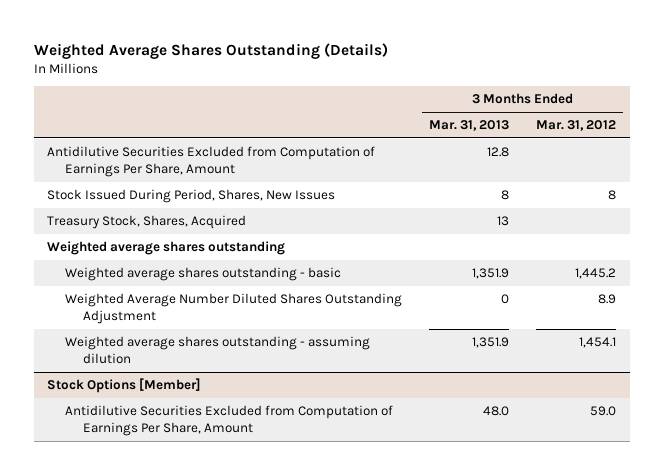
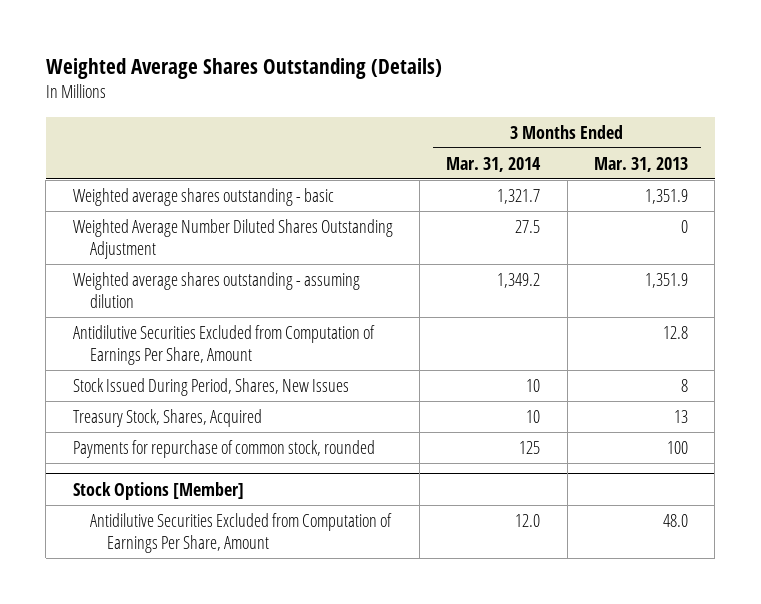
- | 3 Months Ended Mar. 31, 2013 | 3 Months Ended Mar. 31, 2012
+ | 3 Months Ended Mar. 31, 2014 | 3 Months Ended Mar. 31, 2013
- Weighted average shares outstanding
moved down: Antidilutive Securities Excluded from Computation of Earnings Per Share, Amount | | 12.8
moved down: Stock Issued During Period, Shares, New Issues | 10 | 8
moved down: Treasury Stock, Shares, Acquired | 10 | 13
+ Payments for repurchase of common stock, rounded | 125 | 100

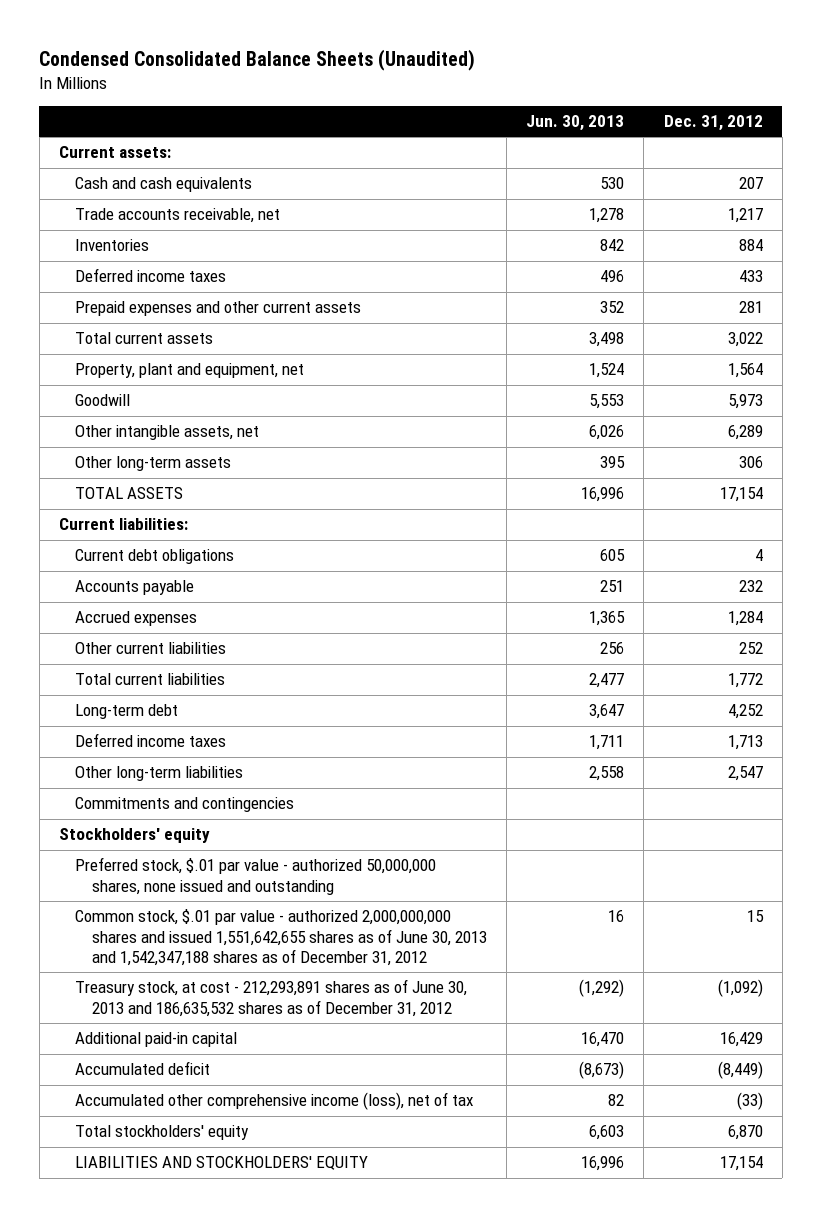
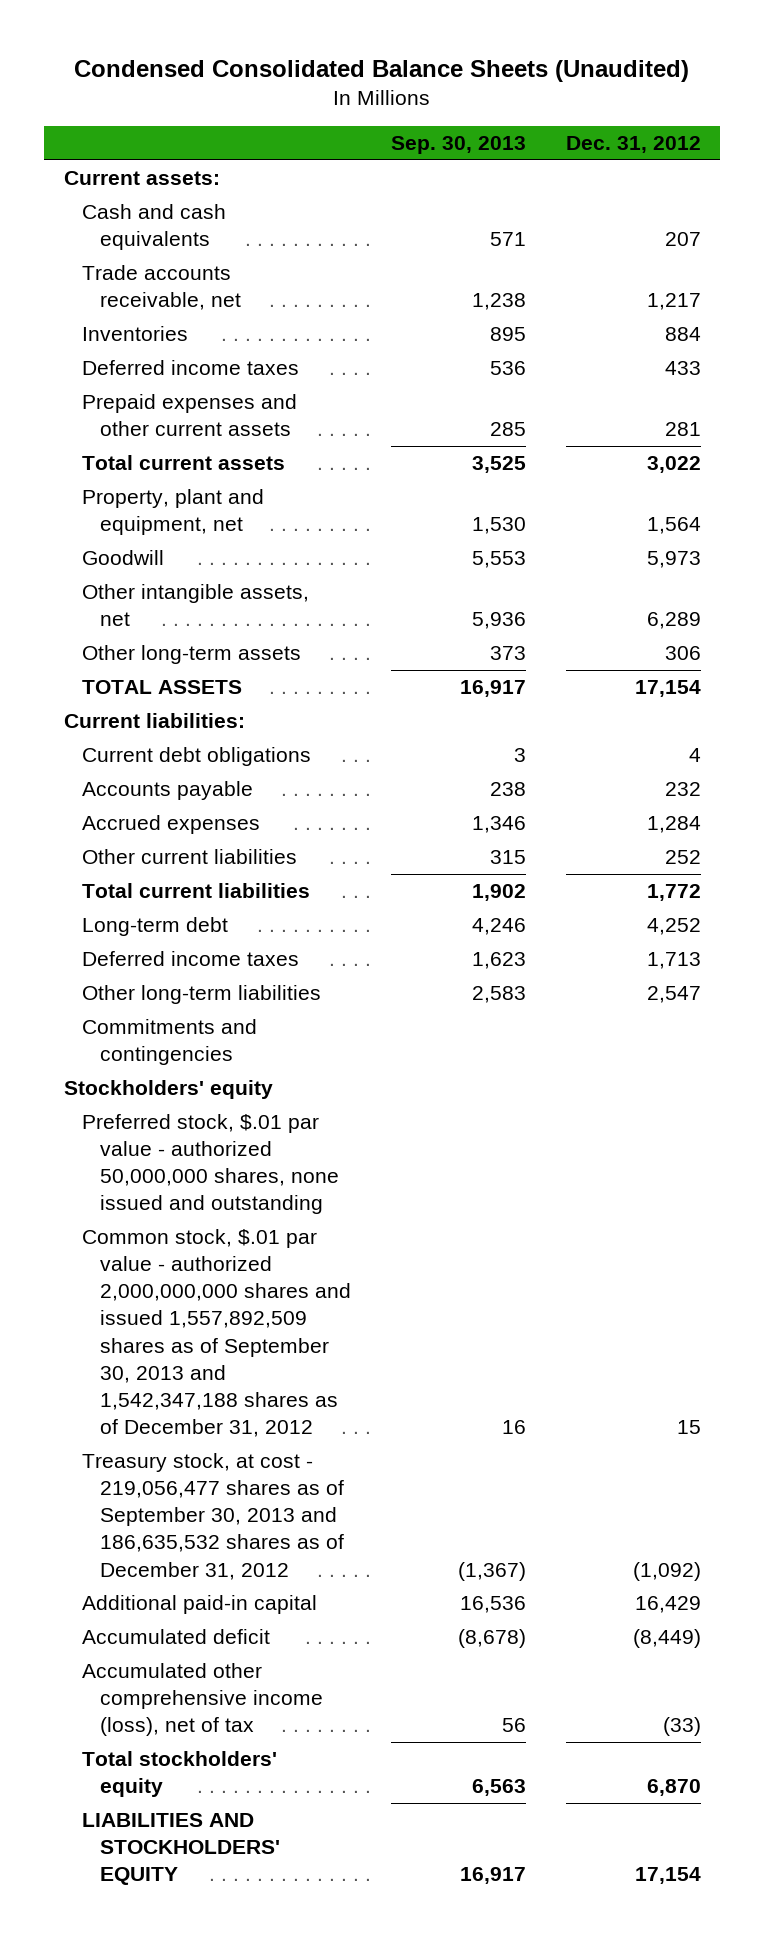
- | Jun. 30, 2013 | Dec. 31, 2012
+ | Sep. 30, 2013 | Dec. 31, 2012
- Common stock, $.01 par value - authorized 2,000,000,000 shares and issued 1,551,642,655 shares as of June 30, 2013 and 1,542,347,188 shares as of December 31, 2012 | 16 | 15
- Treasury stock, at cost - 212,293,891 shares as of June 30, 2013 and 186,635,532 shares as of December 31, 2012 | (1,292) | (1,092)
+ Common stock, $.01 par value - authorized 2,000,000,000 shares and issued 1,557,892,509 shares as of September 30, 2013 and 1,542,347,188 shares as of December 31, 2012 | 16 | 15
+ Treasury stock, at cost - 219,056,477 shares as of September 30, 2013 and 186,635,532 shares as of December 31, 2012 | (1,367) | (1,092)

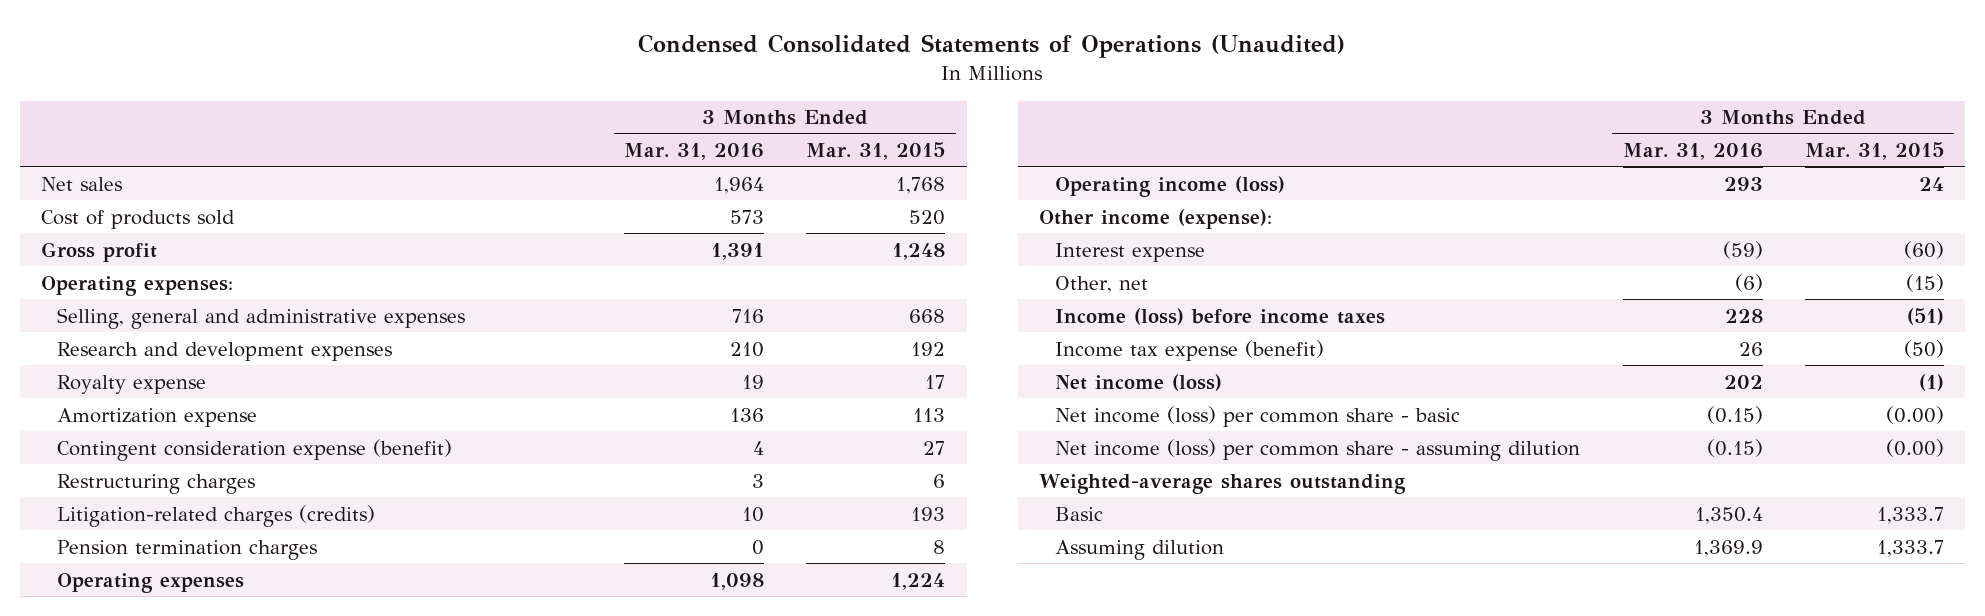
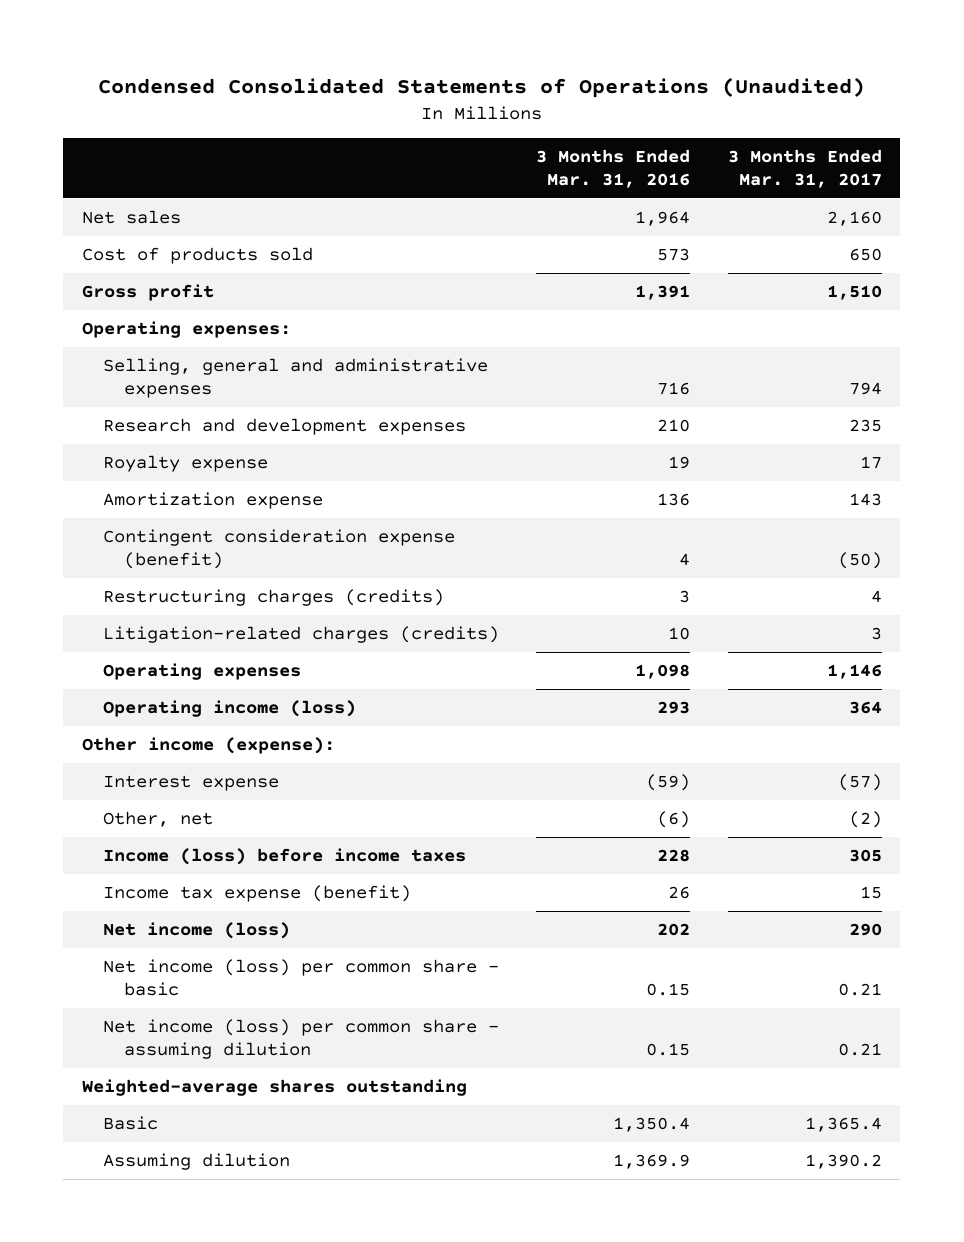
- | 3 Months Ended Mar. 31, 2016 | 3 Months Ended Mar. 31, 2015
+ | 3 Months Ended Mar. 31, 2016 | 3 Months Ended Mar. 31, 2017
- Restructuring charges | 3 | 6
+ Restructuring charges (credits) | 3 | 4
- Pension termination charges | 0 | 8
- Net income (loss) per common share - basic | (0.15) | (0.00)
- Net income (loss) per common share - assuming dilution | (0.15) | (0.00)
+ Net income (loss) per common share - basic | 0.15 | 0.21
+ Net income (loss) per common share - assuming dilution | 0.15 | 0.21

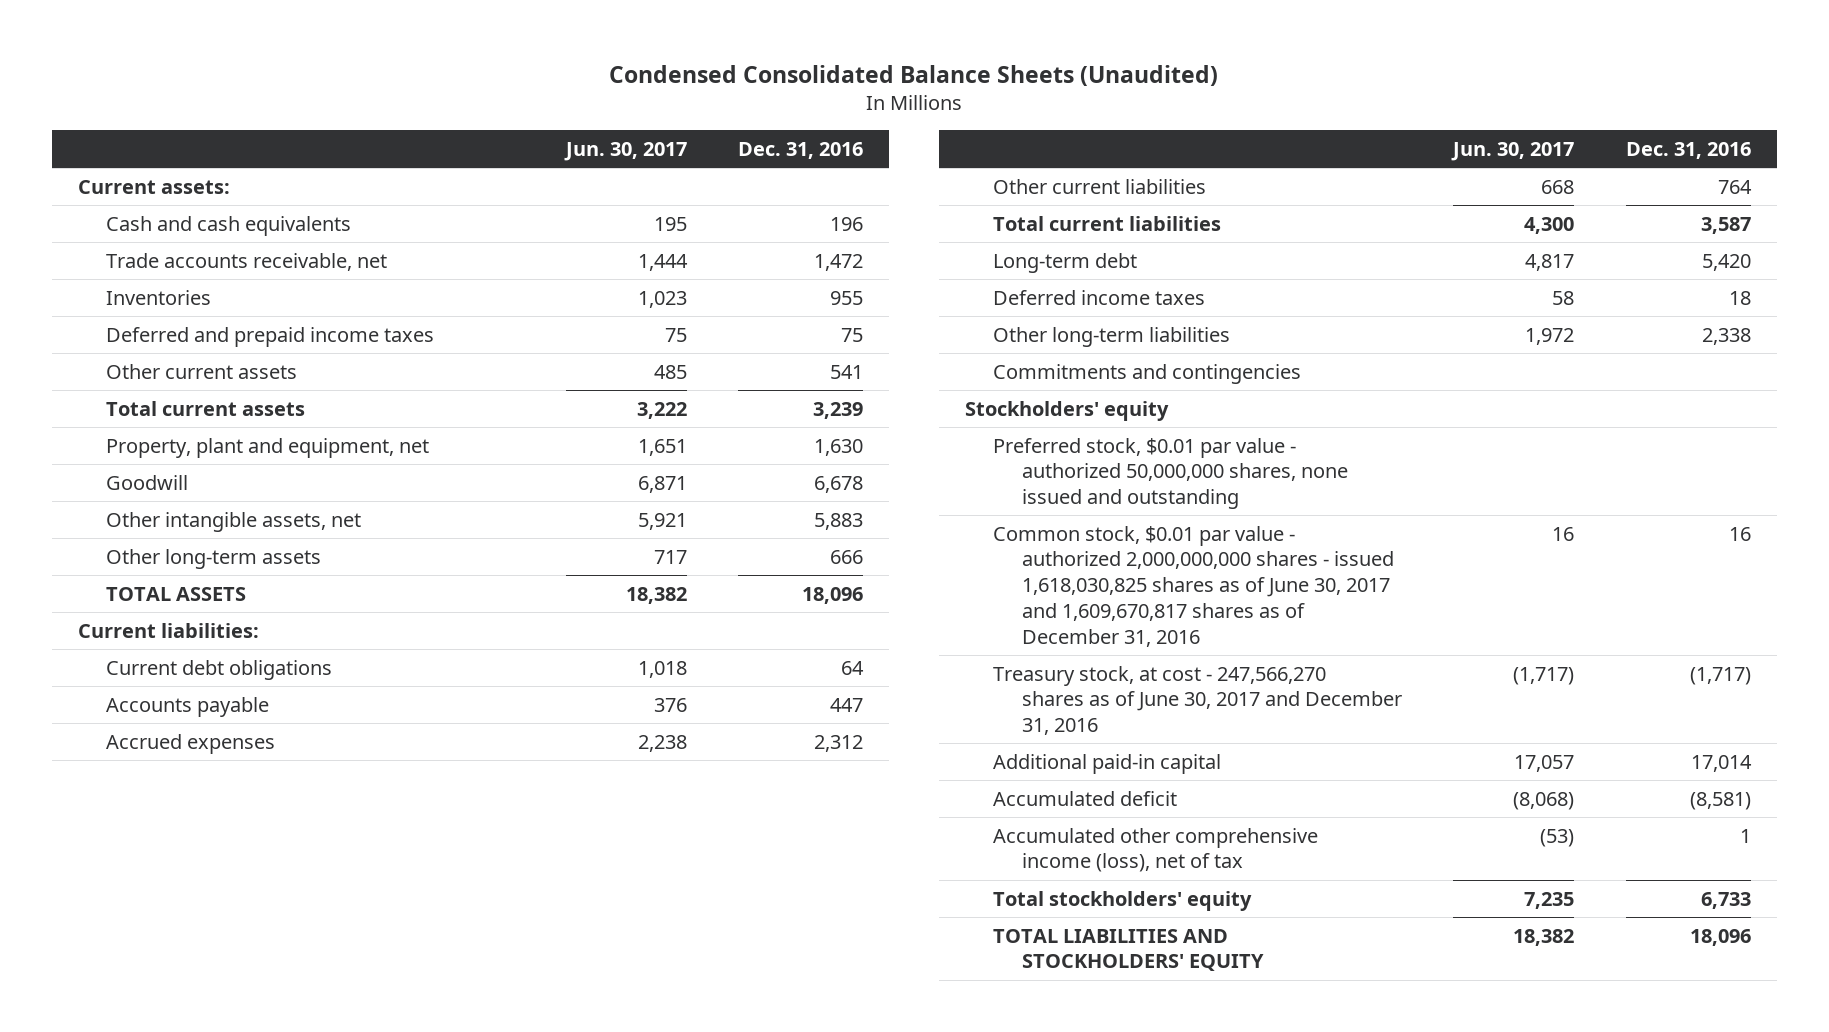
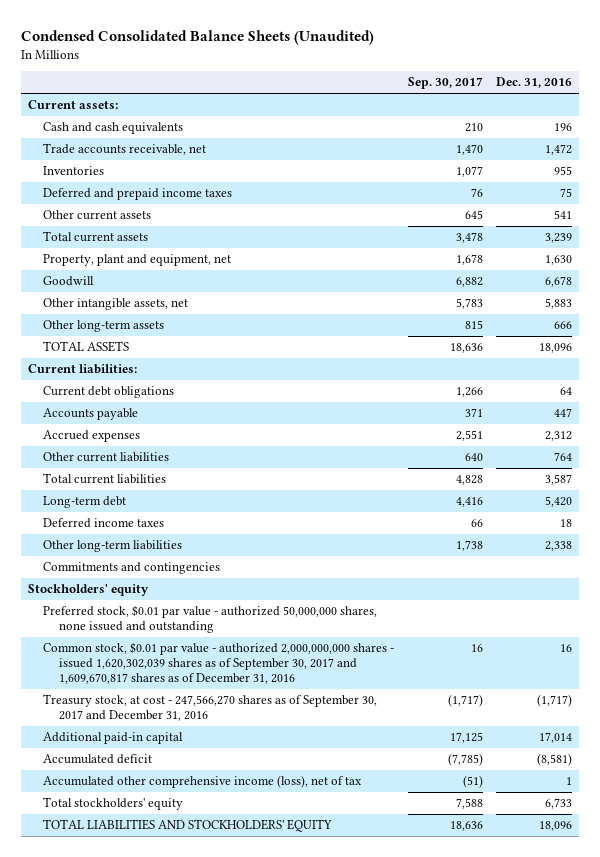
- | Jun. 30, 2017 | Dec. 31, 2016
+ | Sep. 30, 2017 | Dec. 31, 2016
- Common stock, $0.01 par value - authorized 2,000,000,000 shares - issued 1,618,030,825 shares as of June 30, 2017 and 1,609,670,817 shares as of December 31, 2016 | 16 | 16
- Treasury stock, at cost - 247,566,270 shares as of June 30, 2017 and December 31, 2016 | (1,717) | (1,717)
+ Common stock, $0.01 par value - authorized 2,000,000,000 shares - issued 1,620,302,039 shares as of September 30, 2017 and 1,609,670,817 shares as of December 31, 2016 | 16 | 16
+ Treasury stock, at cost - 247,566,270 shares as of September 30, 2017 and December 31, 2016 | (1,717) | (1,717)

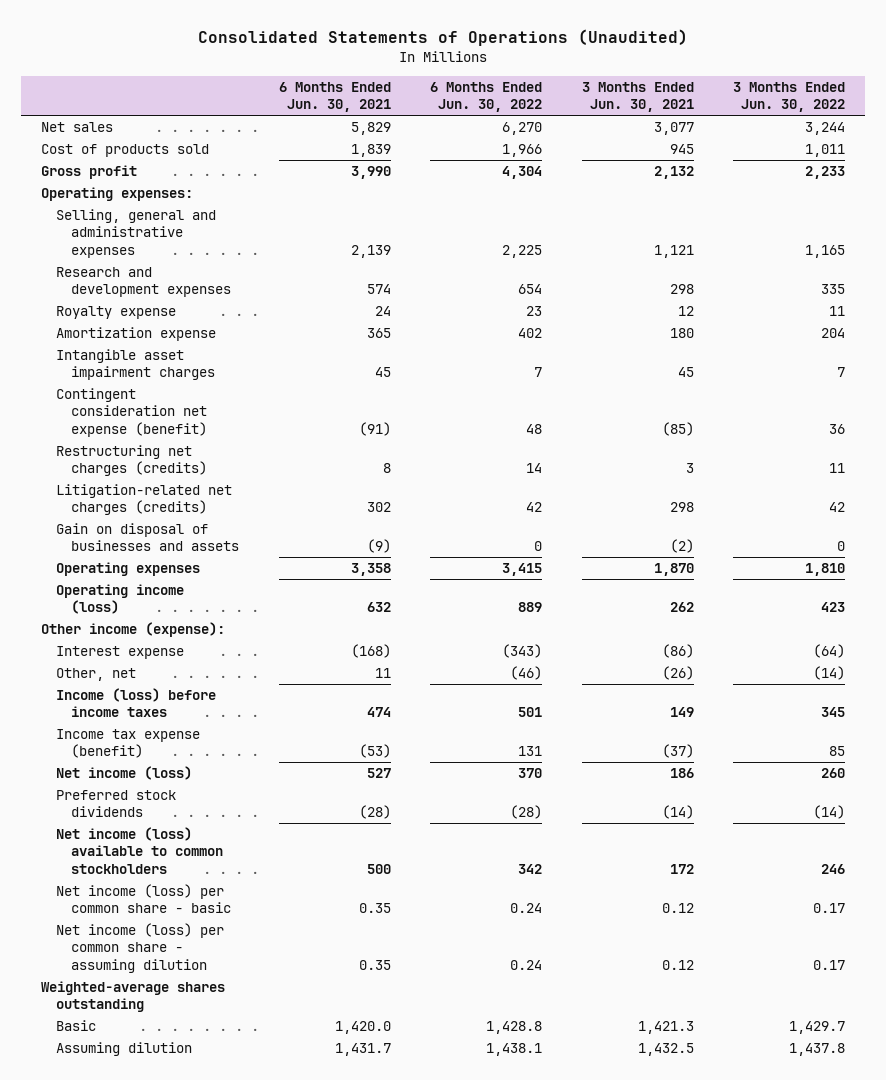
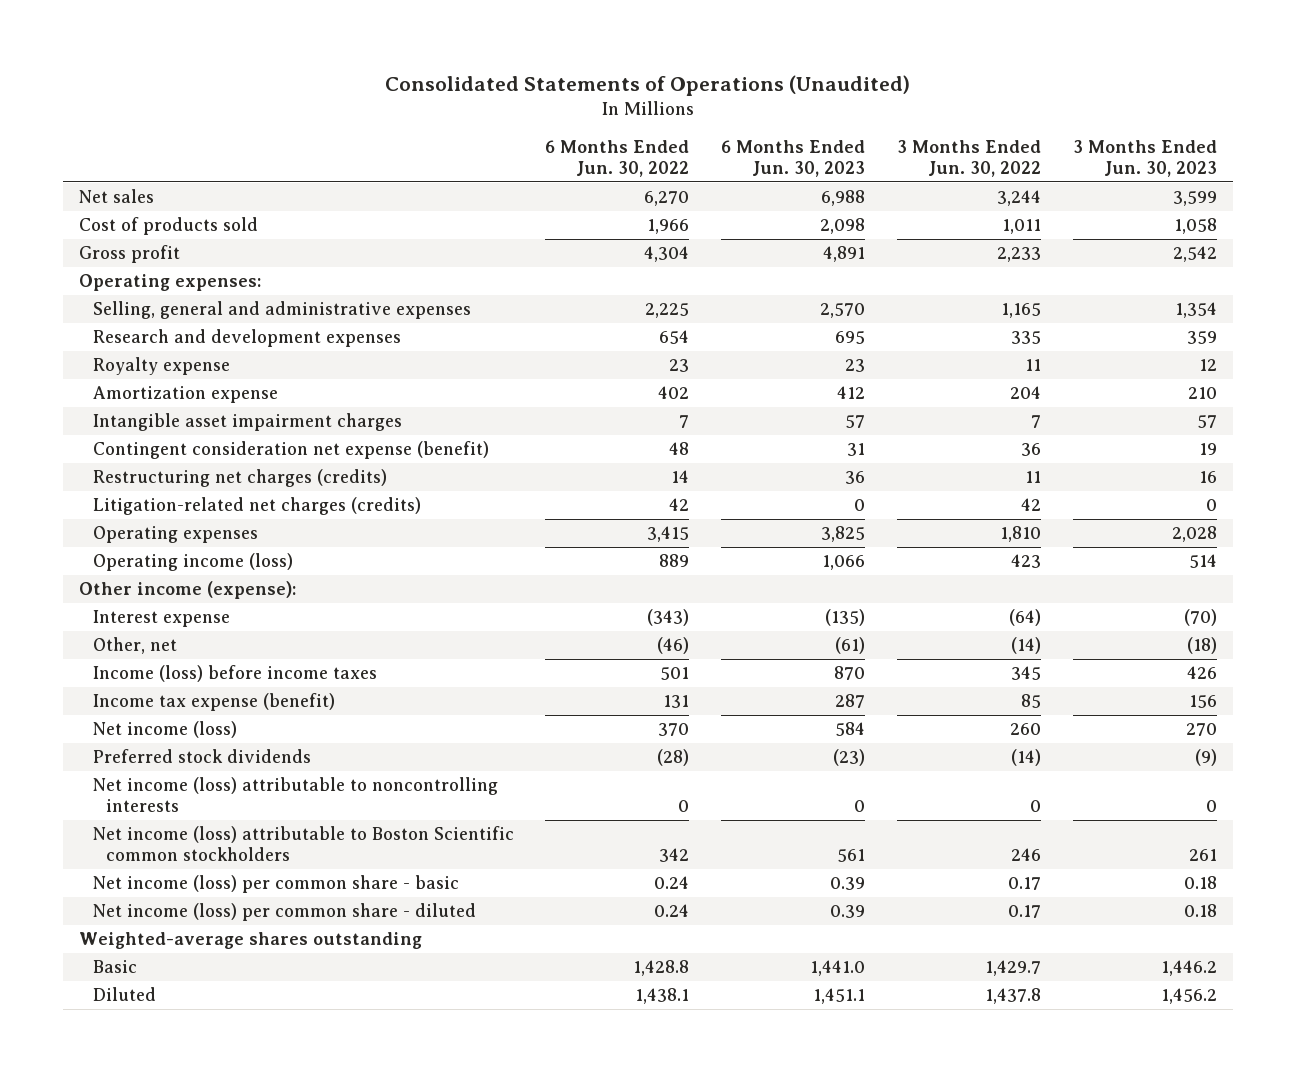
- | 6 Months Ended Jun. 30, 2021 | 6 Months Ended Jun. 30, 2022 | 3 Months Ended Jun. 30, 2021 | 3 Months Ended Jun. 30, 2022
+ | 6 Months Ended Jun. 30, 2022 | 6 Months Ended Jun. 30, 2023 | 3 Months Ended Jun. 30, 2022 | 3 Months Ended Jun. 30, 2023
- Gain on disposal of businesses and assets | (9) | 0 | (2) | 0
- Net income (loss) available to common stockholders | 500 | 342 | 172 | 246
+ Net income (loss) attributable to noncontrolling interests | 0 | 0 | 0 | 0
+ Net income (loss) attributable to Boston Scientific common stockholders | 342 | 561 | 246 | 261
- Net income (loss) per common share - assuming dilution | 0.35 | 0.24 | 0.12 | 0.17
+ Net income (loss) per common share - diluted | 0.24 | 0.39 | 0.17 | 0.18
- Assuming dilution | 1,431.7 | 1,438.1 | 1,432.5 | 1,437.8
+ Diluted | 1,438.1 | 1,451.1 | 1,437.8 | 1,456.2

